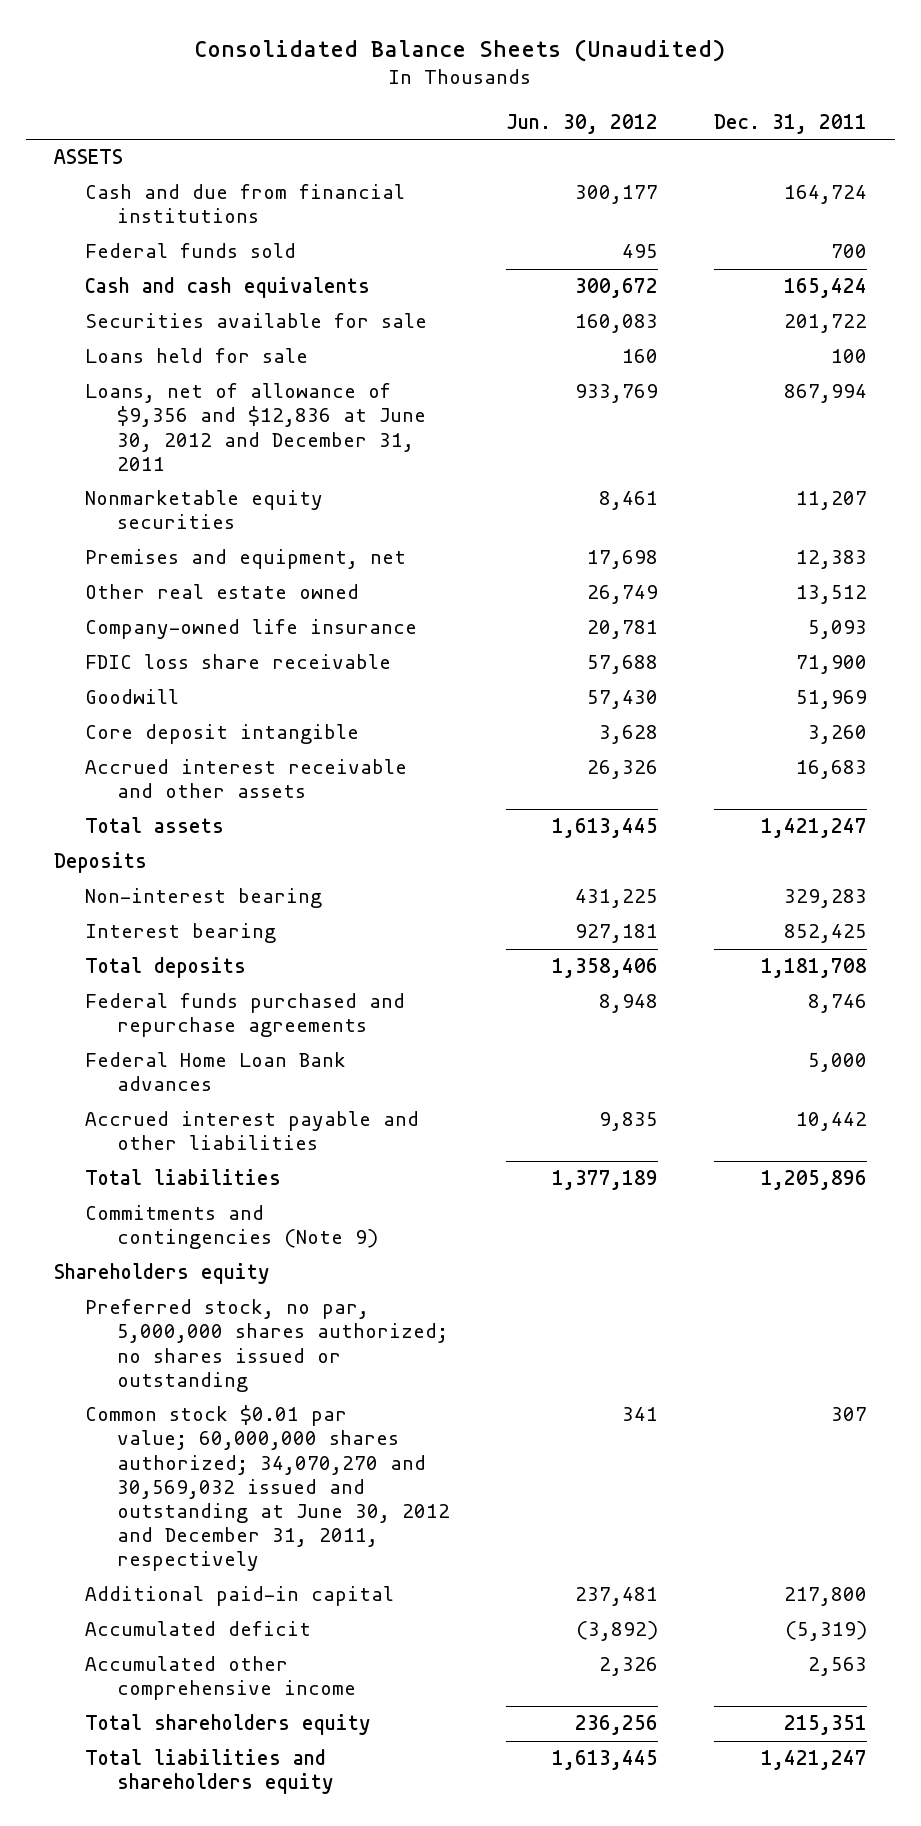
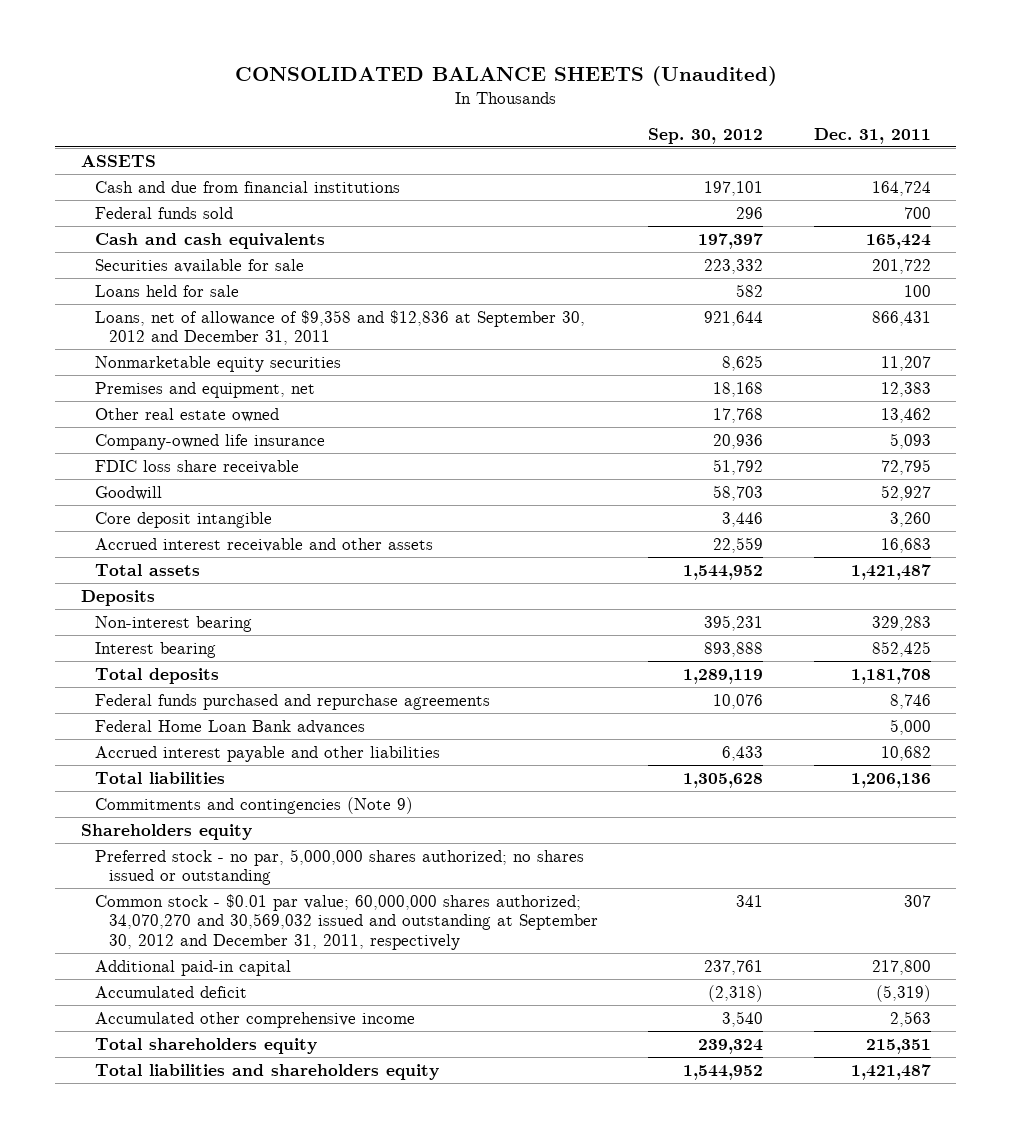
- Consolidated Balance Sheets (Unaudited)
+ CONSOLIDATED BALANCE SHEETS (Unaudited)
- | Jun. 30, 2012 | Dec. 31, 2011
+ | Sep. 30, 2012 | Dec. 31, 2011
- Loans, net of allowance of $9,356 and $12,836 at June 30, 2012 and December 31, 2011 | 933,769 | 867,994
+ Loans, net of allowance of $9,358 and $12,836 at September 30, 2012 and December 31, 2011 | 921,644 | 866,431
- Other real estate owned | 26,749 | 13,512
+ Other real estate owned | 17,768 | 13,462
- FDIC loss share receivable | 57,688 | 71,900
- Goodwill | 57,430 | 51,969
+ FDIC loss share receivable | 51,792 | 72,795
+ Goodwill | 58,703 | 52,927
- Total assets | 1,613,445 | 1,421,247
+ Total assets | 1,544,952 | 1,421,487
- Accrued interest payable and other liabilities | 9,835 | 10,442
- Total liabilities | 1,377,189 | 1,205,896
+ Accrued interest payable and other liabilities | 6,433 | 10,682
+ Total liabilities | 1,305,628 | 1,206,136
- Preferred stock, no par, 5,000,000 shares authorized; no shares issued or outstanding
- Common stock $0.01 par value; 60,000,000 shares authorized; 34,070,270 and 30,569,032 issued and outstanding at June 30, 2012 and December 31, 2011, respectively | 341 | 307
+ Preferred stock - no par, 5,000,000 shares authorized; no shares issued or outstanding
+ Common stock - $0.01 par value; 60,000,000 shares authorized; 34,070,270 and 30,569,032 issued and outstanding at September 30, 2012 and December 31, 2011, respectively | 341 | 307
- Total liabilities and shareholders equity | 1,613,445 | 1,421,247
+ Total liabilities and shareholders equity | 1,544,952 | 1,421,487

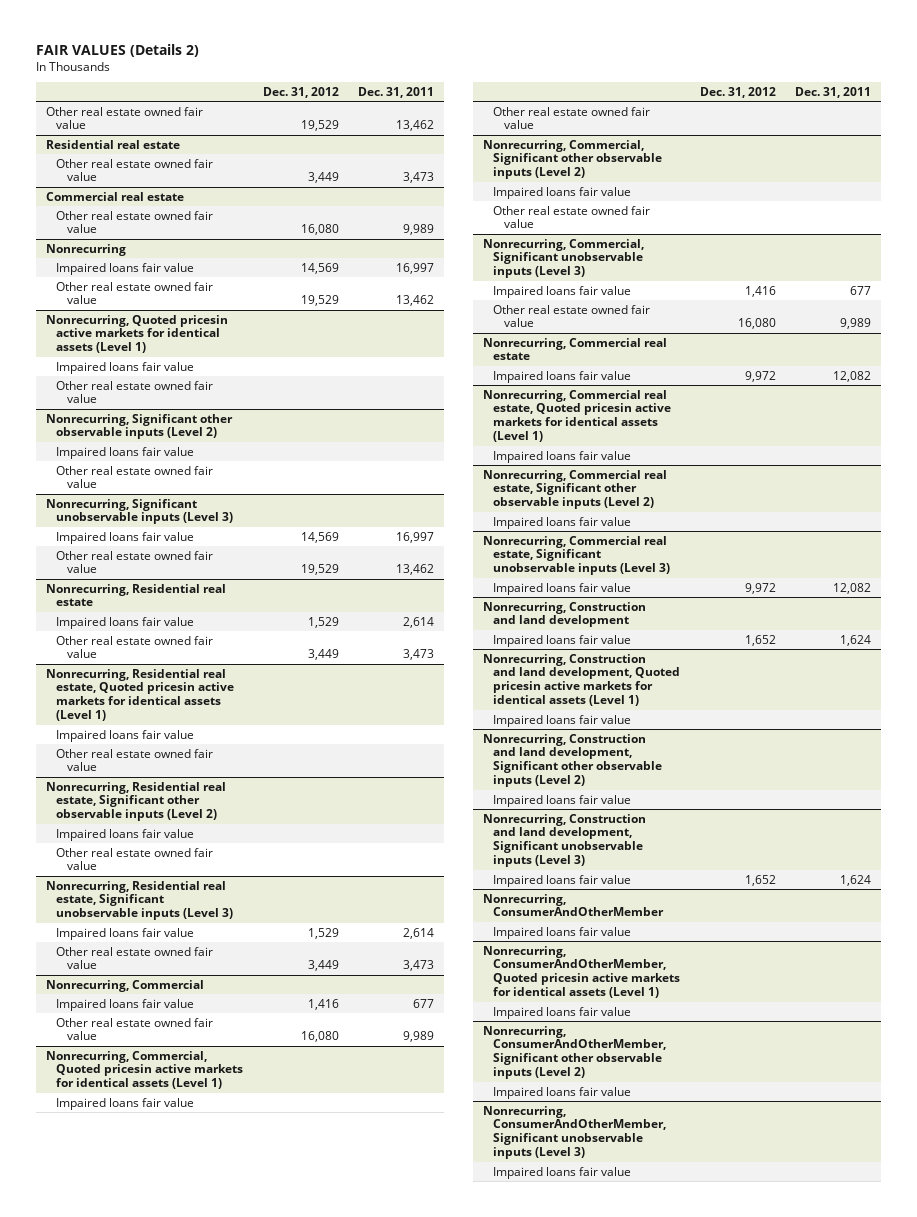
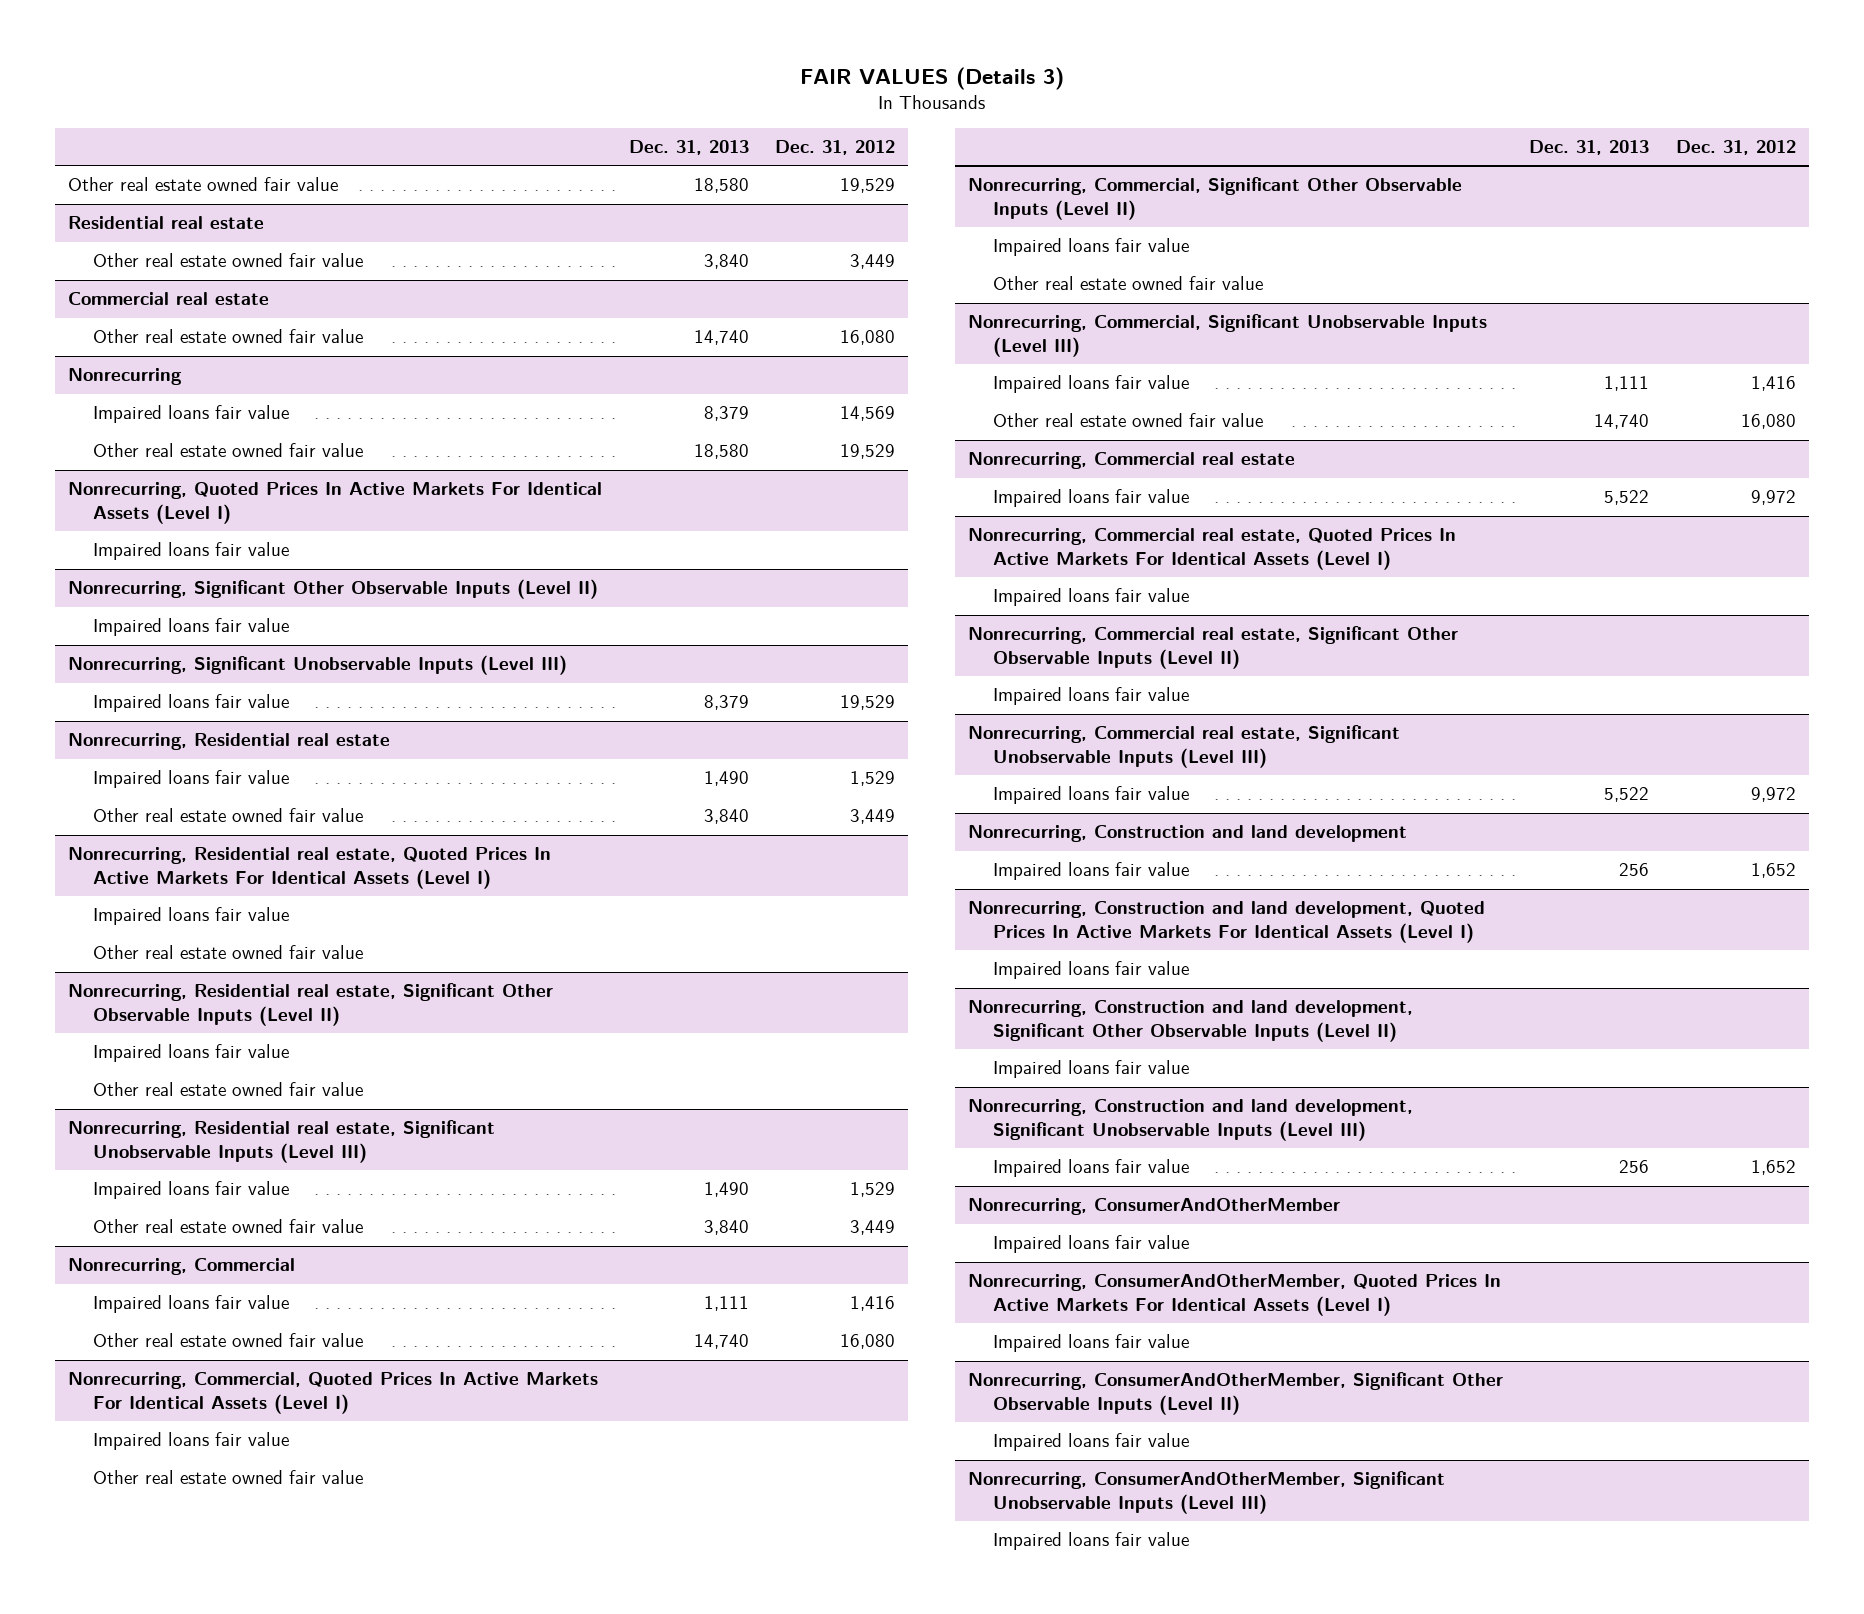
- FAIR VALUES (Details 2)
+ FAIR VALUES (Details 3)
- | Dec. 31, 2012 | Dec. 31, 2011
+ | Dec. 31, 2013 | Dec. 31, 2012
- Nonrecurring, Quoted pricesin active markets for identical assets (Level 1)
+ Nonrecurring, Quoted Prices In Active Markets For Identical Assets (Level I)
- Other real estate owned fair value
- Nonrecurring, Significant other observable inputs (Level 2)
+ Nonrecurring, Significant Other Observable Inputs (Level II)
- Other real estate owned fair value
- Nonrecurring, Significant unobservable inputs (Level 3)
- Impaired loans fair value | 14,569 | 16,997
- Other real estate owned fair value | 19,529 | 13,462
+ Nonrecurring, Significant Unobservable Inputs (Level III)
+ Impaired loans fair value | 8,379 | 19,529
- Nonrecurring, Residential real estate, Quoted pricesin active markets for identical assets (Level 1)
+ Nonrecurring, Residential real estate, Quoted Prices In Active Markets For Identical Assets (Level I)
- Nonrecurring, Residential real estate, Significant other observable inputs (Level 2)
+ Nonrecurring, Residential real estate, Significant Other Observable Inputs (Level II)
- Nonrecurring, Residential real estate, Significant unobservable inputs (Level 3)
+ Nonrecurring, Residential real estate, Significant Unobservable Inputs (Level III)
- Nonrecurring, Commercial, Quoted pricesin active markets for identical assets (Level 1)
+ Nonrecurring, Commercial, Quoted Prices In Active Markets For Identical Assets (Level I)
- Nonrecurring, Commercial, Significant other observable inputs (Level 2)
+ Nonrecurring, Commercial, Significant Other Observable Inputs (Level II)
- Nonrecurring, Commercial, Significant unobservable inputs (Level 3)
+ Nonrecurring, Commercial, Significant Unobservable Inputs (Level III)
- Nonrecurring, Commercial real estate, Quoted pricesin active markets for identical assets (Level 1)
+ Nonrecurring, Commercial real estate, Quoted Prices In Active Markets For Identical Assets (Level I)
- Nonrecurring, Commercial real estate, Significant other observable inputs (Level 2)
+ Nonrecurring, Commercial real estate, Significant Other Observable Inputs (Level II)
- Nonrecurring, Commercial real estate, Significant unobservable inputs (Level 3)
+ Nonrecurring, Commercial real estate, Significant Unobservable Inputs (Level III)
- Nonrecurring, Construction and land development, Quoted pricesin active markets for identical assets (Level 1)
+ Nonrecurring, Construction and land development, Quoted Prices In Active Markets For Identical Assets (Level I)
- Nonrecurring, Construction and land development, Significant other observable inputs (Level 2)
+ Nonrecurring, Construction and land development, Significant Other Observable Inputs (Level II)
- Nonrecurring, Construction and land development, Significant unobservable inputs (Level 3)
+ Nonrecurring, Construction and land development, Significant Unobservable Inputs (Level III)
- Nonrecurring, ConsumerAndOtherMember, Quoted pricesin active markets for identical assets (Level 1)
+ Nonrecurring, ConsumerAndOtherMember, Quoted Prices In Active Markets For Identical Assets (Level I)
- Nonrecurring, ConsumerAndOtherMember, Significant other observable inputs (Level 2)
+ Nonrecurring, ConsumerAndOtherMember, Significant Other Observable Inputs (Level II)
- Nonrecurring, ConsumerAndOtherMember, Significant unobservable inputs (Level 3)
+ Nonrecurring, ConsumerAndOtherMember, Significant Unobservable Inputs (Level III)

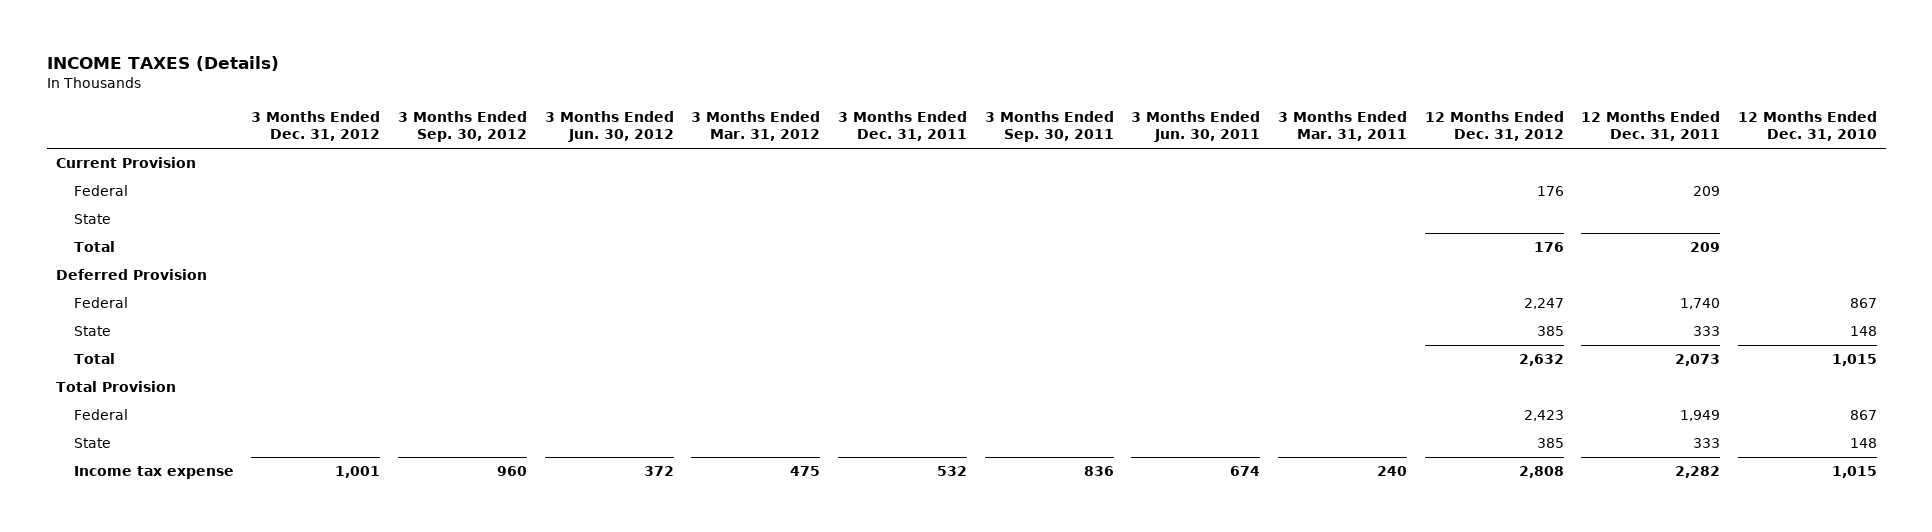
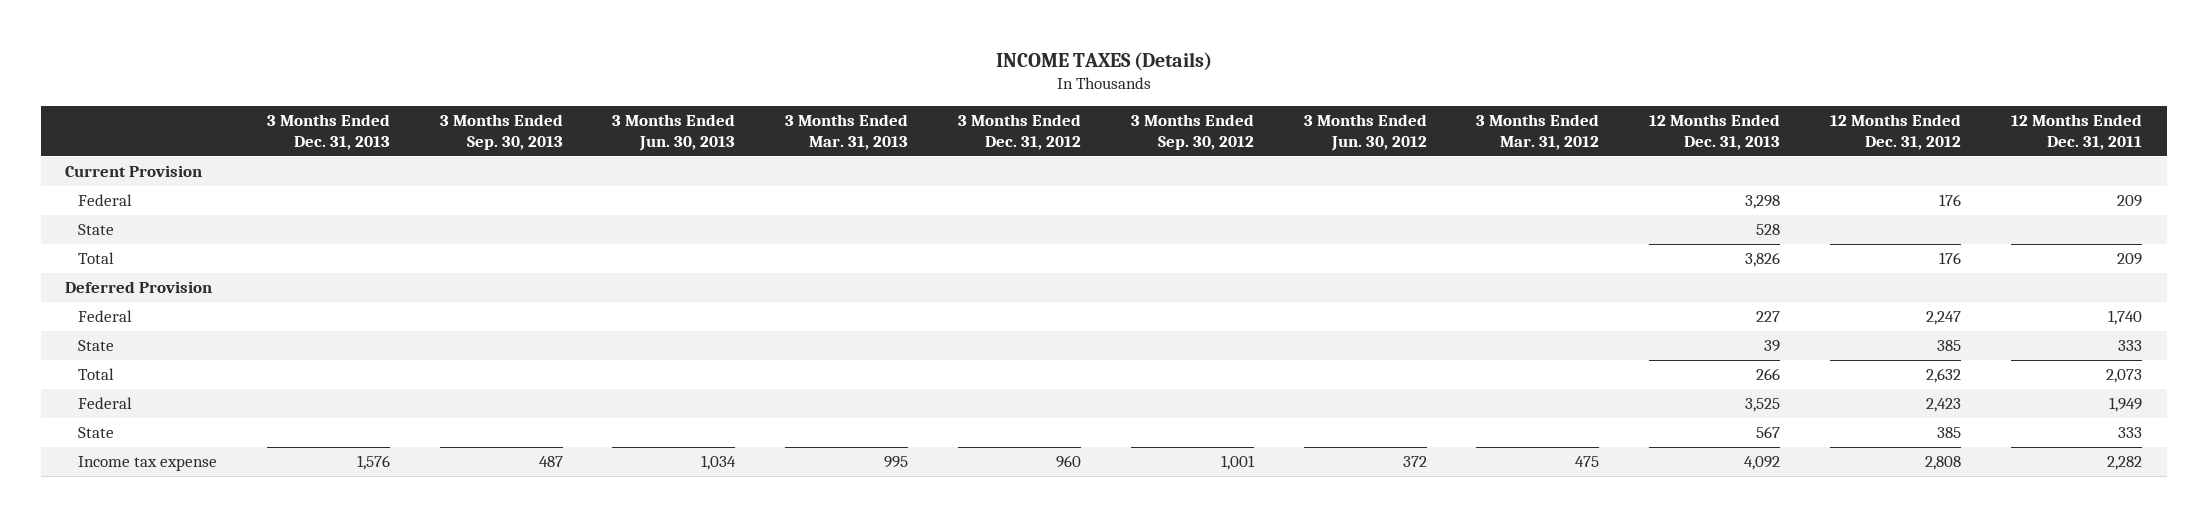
- | 3 Months Ended Dec. 31, 2012 | 3 Months Ended Sep. 30, 2012 | 3 Months Ended Jun. 30, 2012 | 3 Months Ended Mar. 31, 2012 | 3 Months Ended Dec. 31, 2011 | 3 Months Ended Sep. 30, 2011 | 3 Months Ended Jun. 30, 2011 | 3 Months Ended Mar. 31, 2011 | 12 Months Ended Dec. 31, 2012 | 12 Months Ended Dec. 31, 2011 | 12 Months Ended Dec. 31, 2010
+ | 3 Months Ended Dec. 31, 2013 | 3 Months Ended Sep. 30, 2013 | 3 Months Ended Jun. 30, 2013 | 3 Months Ended Mar. 31, 2013 | 3 Months Ended Dec. 31, 2012 | 3 Months Ended Sep. 30, 2012 | 3 Months Ended Jun. 30, 2012 | 3 Months Ended Mar. 31, 2012 | 12 Months Ended Dec. 31, 2013 | 12 Months Ended Dec. 31, 2012 | 12 Months Ended Dec. 31, 2011
- Total Provision
- Income tax expense | 1,001 | 960 | 372 | 475 | 532 | 836 | 674 | 240 | 2,808 | 2,282 | 1,015
+ Income tax expense | 1,576 | 487 | 1,034 | 995 | 960 | 1,001 | 372 | 475 | 4,092 | 2,808 | 2,282

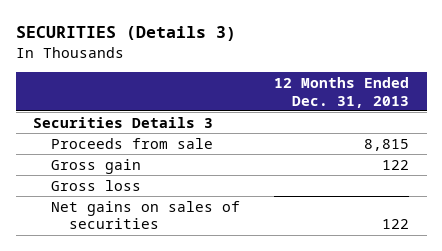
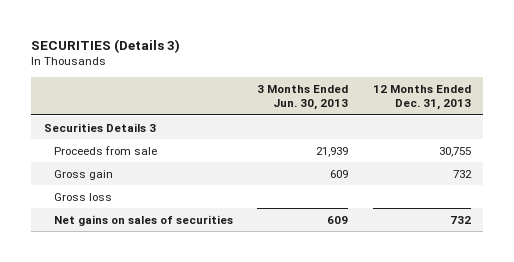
- | 12 Months Ended Dec. 31, 2013
+ | 3 Months Ended Jun. 30, 2013 | 12 Months Ended Dec. 31, 2013
- Proceeds from sale | 8,815
- Gross gain | 122
+ Proceeds from sale | 21,939 | 30,755
+ Gross gain | 609 | 732
- Net gains on sales of securities | 122
+ Net gains on sales of securities | 609 | 732

